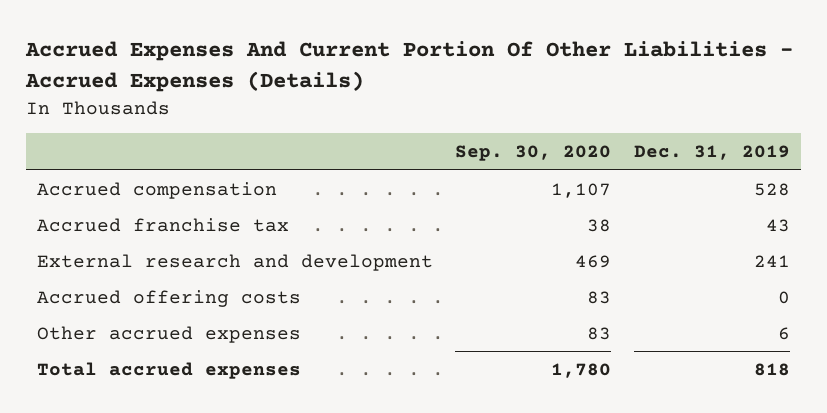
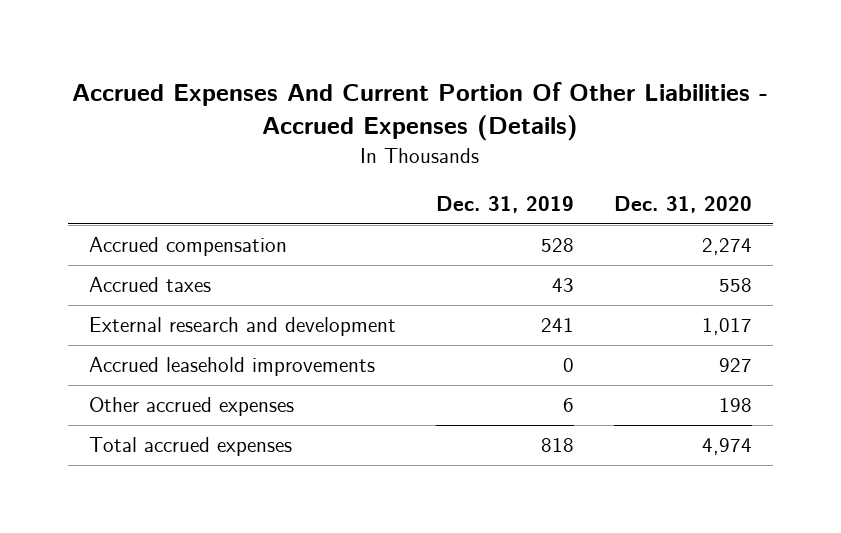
- | Sep. 30, 2020 | Dec. 31, 2019
+ | Dec. 31, 2019 | Dec. 31, 2020
- Accrued franchise tax | 38 | 43
+ Accrued taxes | 43 | 558
- Accrued offering costs | 83 | 0
+ Accrued leasehold improvements | 0 | 927

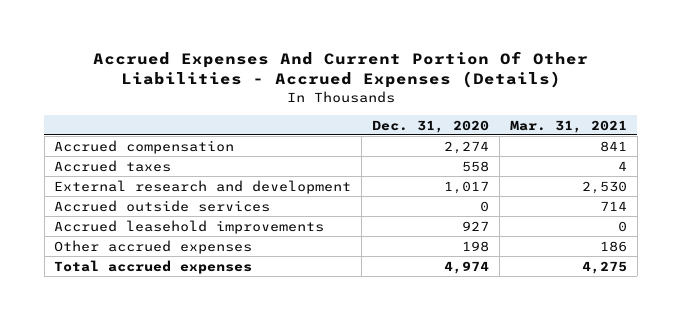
- | Dec. 31, 2019 | Dec. 31, 2020
+ | Dec. 31, 2020 | Mar. 31, 2021
+ Accrued outside services | 0 | 714

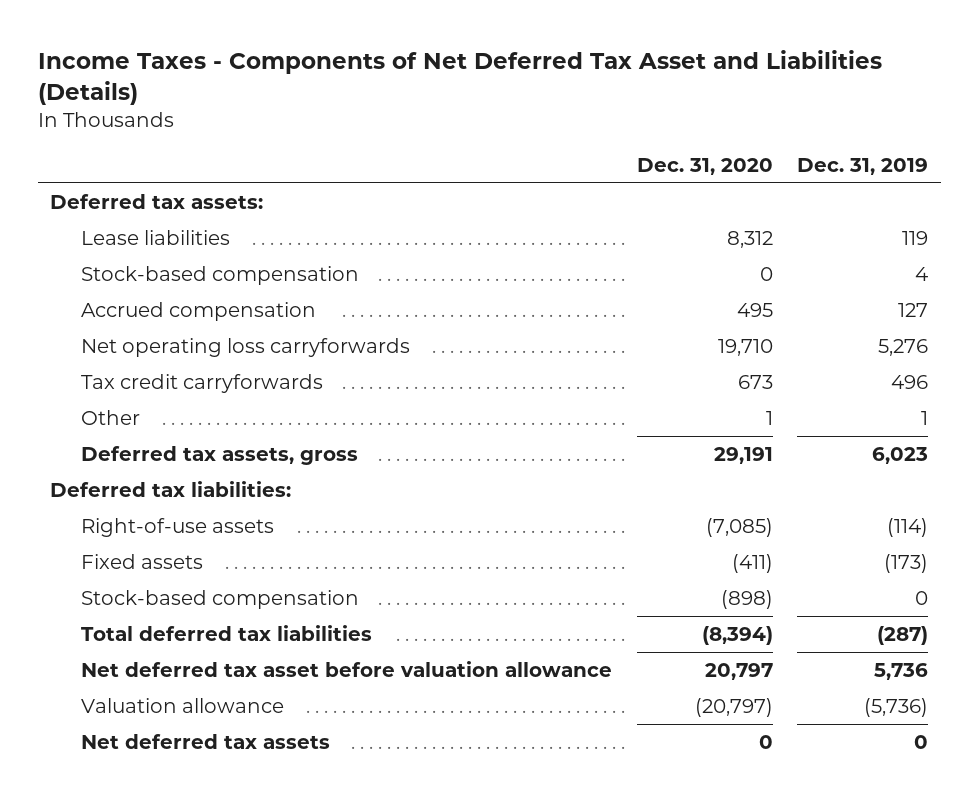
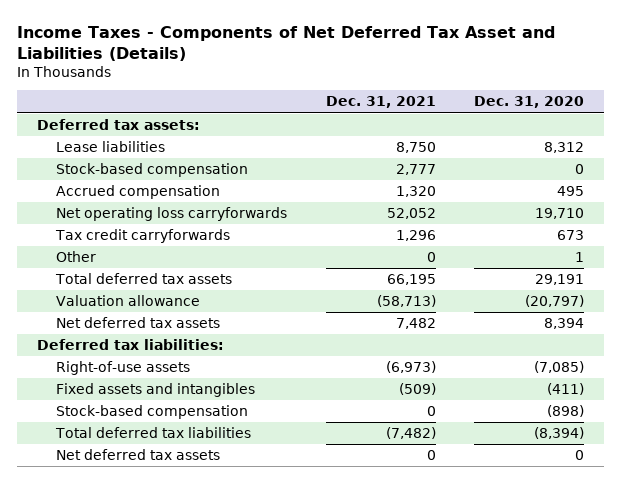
- | Dec. 31, 2020 | Dec. 31, 2019
+ | Dec. 31, 2021 | Dec. 31, 2020
- Deferred tax assets, gross | 29,191 | 6,023
+ Total deferred tax assets | 66,195 | 29,191
moved up: Valuation allowance | (58,713) | (20,797)
+ Net deferred tax assets | 7,482 | 8,394
- Fixed assets | (411) | (173)
+ Fixed assets and intangibles | (509) | (411)
- Net deferred tax asset before valuation allowance | 20,797 | 5,736

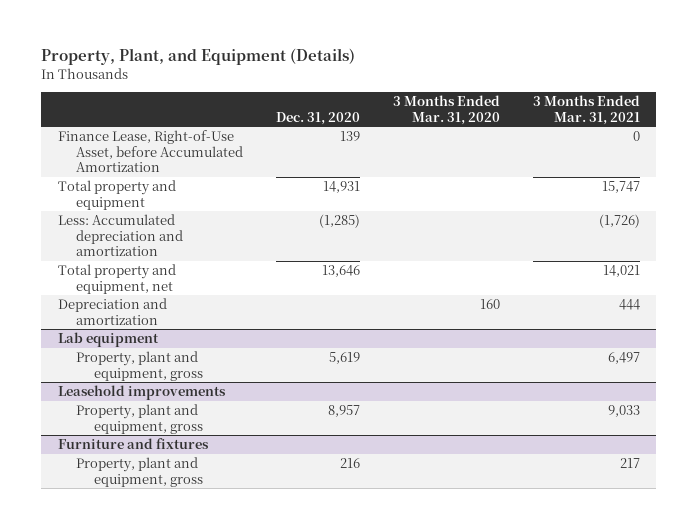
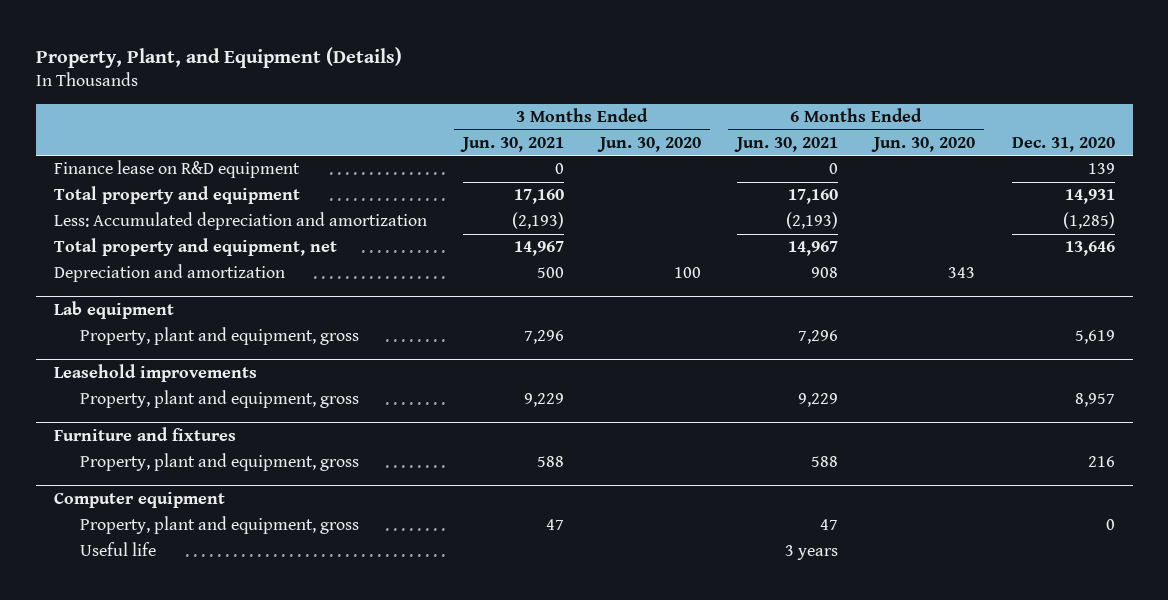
- | Dec. 31, 2020 | 3 Months Ended Mar. 31, 2020 | 3 Months Ended Mar. 31, 2021
+ | 3 Months Ended Jun. 30, 2021 | 3 Months Ended Jun. 30, 2020 | 6 Months Ended Jun. 30, 2021 | 6 Months Ended Jun. 30, 2020 | Dec. 31, 2020
- Finance Lease, Right-of-Use Asset, before Accumulated Amortization | 139 | | 0
+ Finance lease on R&D equipment | 0 | | 0 | | 139
+ Computer equipment
+ Property, plant and equipment, gross | 47 | | 47 | | 0
+ Useful life | | | 3 years | |

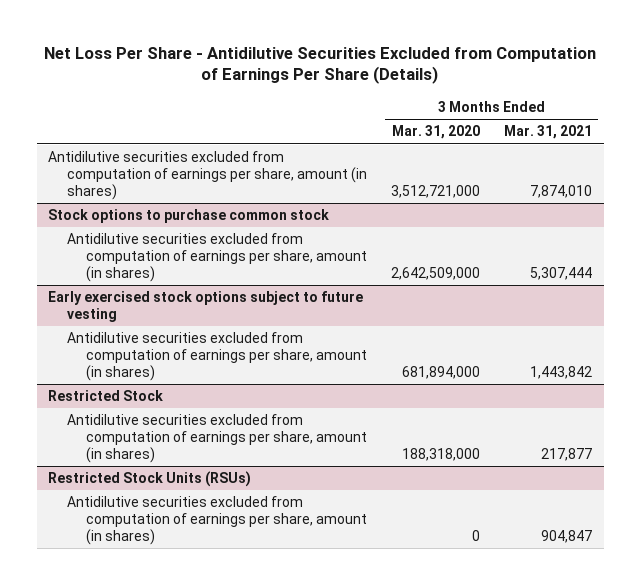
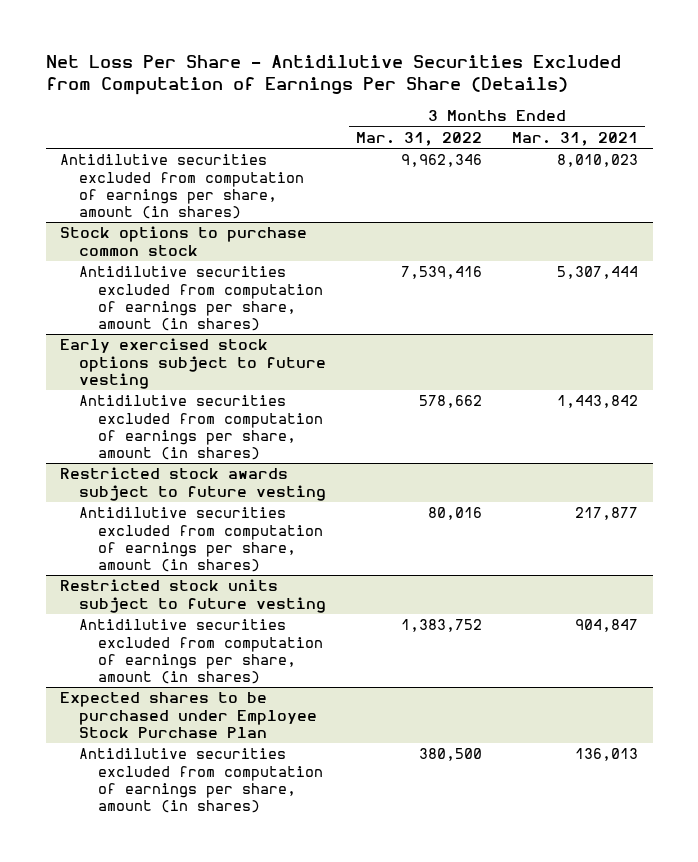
- | 3 Months Ended Mar. 31, 2020 | 3 Months Ended Mar. 31, 2021
+ | 3 Months Ended Mar. 31, 2022 | 3 Months Ended Mar. 31, 2021
- Antidilutive securities excluded from computation of earnings per share, amount (in shares) | 3,512,721,000 | 7,874,010
+ Antidilutive securities excluded from computation of earnings per share, amount (in shares) | 9,962,346 | 8,010,023
- Restricted Stock
+ Restricted stock awards subject to future vesting
- Restricted Stock Units (RSUs)
+ Restricted stock units subject to future vesting
+ Expected shares to be purchased under Employee Stock Purchase Plan
+ Antidilutive securities excluded from computation of earnings per share, amount (in shares) | 380,500 | 136,013

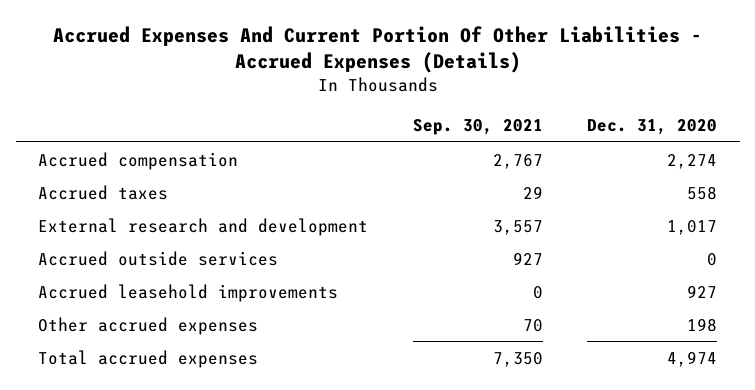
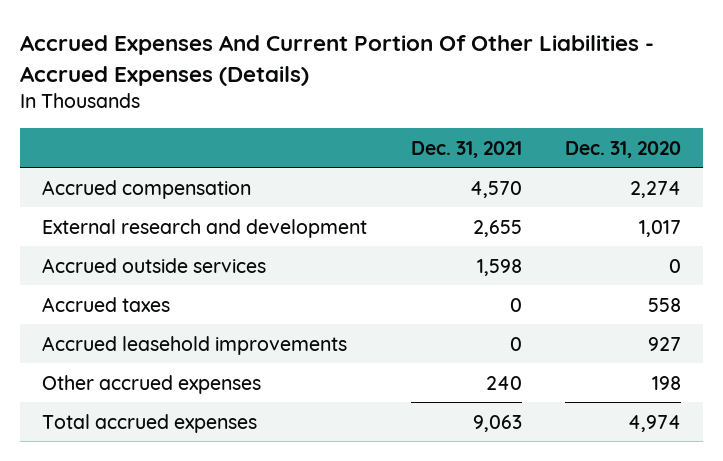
- | Sep. 30, 2021 | Dec. 31, 2020
+ | Dec. 31, 2021 | Dec. 31, 2020
moved down: Accrued taxes | 0 | 558

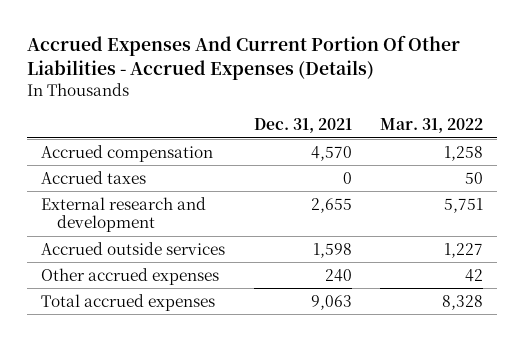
- | Dec. 31, 2021 | Dec. 31, 2020
+ | Dec. 31, 2021 | Mar. 31, 2022
moved up: Accrued taxes | 0 | 50
- Accrued leasehold improvements | 0 | 927

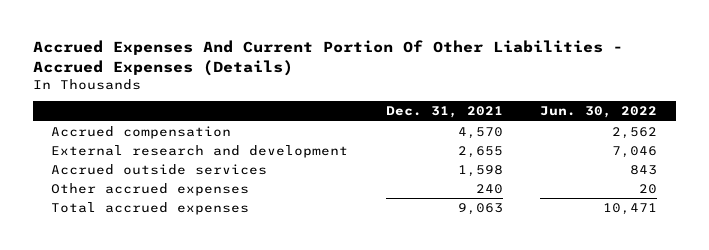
- | Dec. 31, 2021 | Mar. 31, 2022
+ | Dec. 31, 2021 | Jun. 30, 2022
- Accrued taxes | 0 | 50

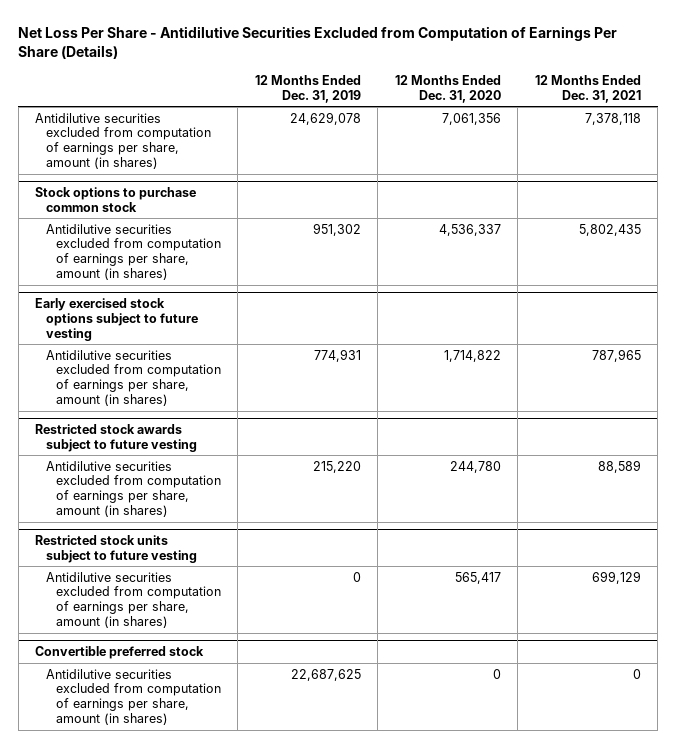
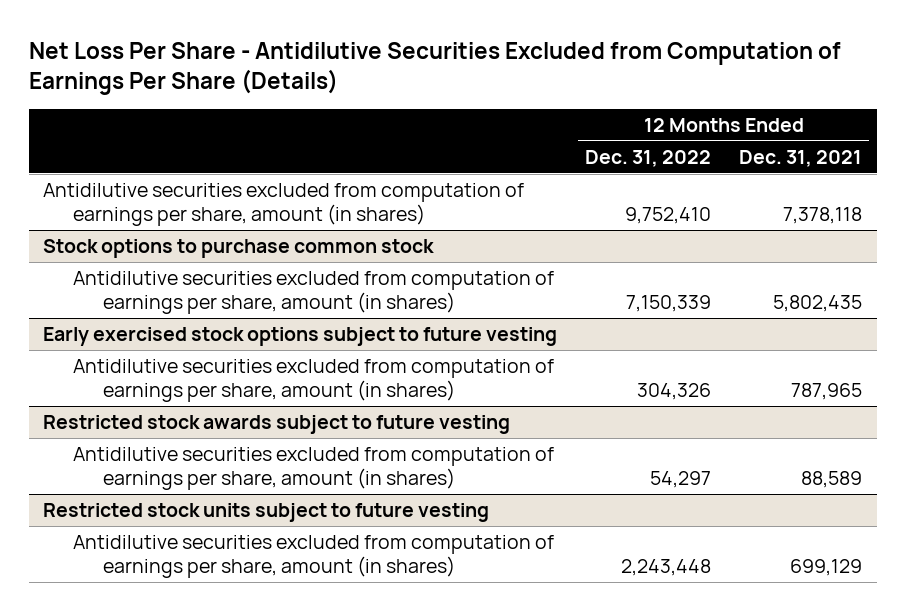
- | 12 Months Ended Dec. 31, 2019 | 12 Months Ended Dec. 31, 2020 | 12 Months Ended Dec. 31, 2021
+ | 12 Months Ended Dec. 31, 2022 | 12 Months Ended Dec. 31, 2021
- Convertible preferred stock
- Antidilutive securities excluded from computation of earnings per share, amount (in shares) | 22,687,625 | 0 | 0

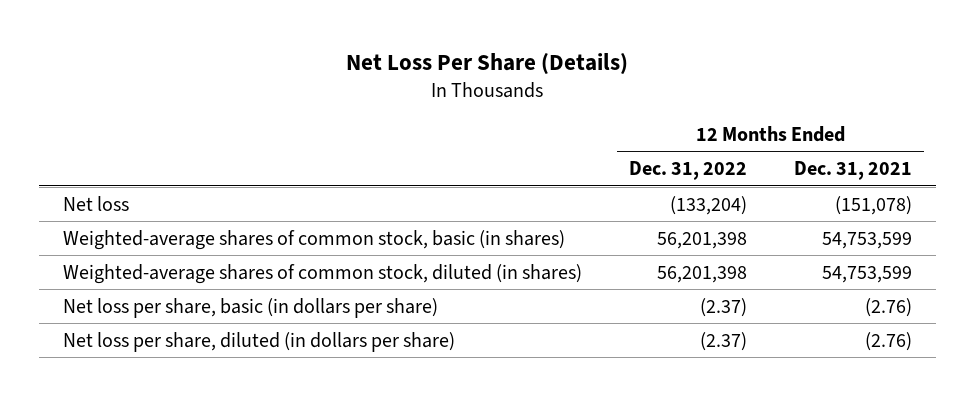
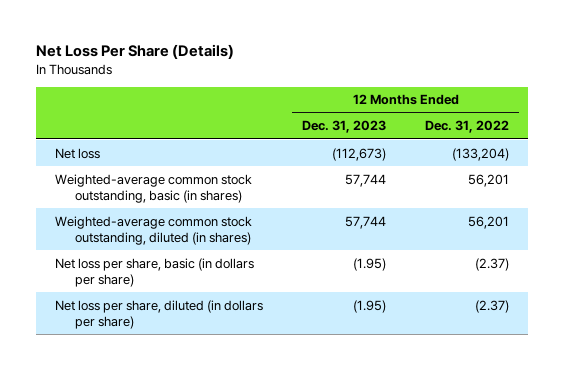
- | 12 Months Ended Dec. 31, 2022 | 12 Months Ended Dec. 31, 2021
+ | 12 Months Ended Dec. 31, 2023 | 12 Months Ended Dec. 31, 2022
- Weighted-average shares of common stock, basic (in shares) | 56,201,398 | 54,753,599
- Weighted-average shares of common stock, diluted (in shares) | 56,201,398 | 54,753,599
+ Weighted-average common stock outstanding, basic (in shares) | 57,744 | 56,201
+ Weighted-average common stock outstanding, diluted (in shares) | 57,744 | 56,201

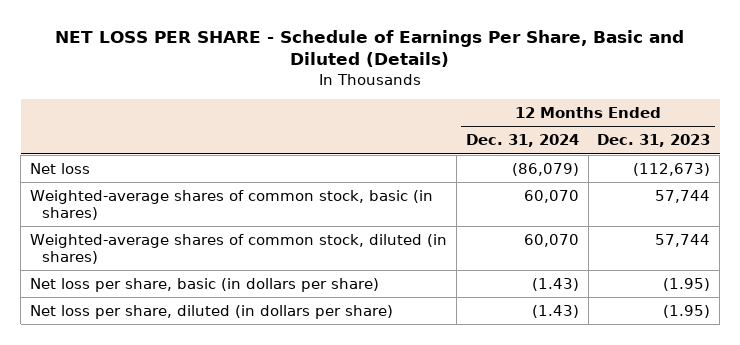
- Net Loss Per Share (Details)
+ NET LOSS PER SHARE - Schedule of Earnings Per Share, Basic and Diluted (Details)
- | 12 Months Ended Dec. 31, 2023 | 12 Months Ended Dec. 31, 2022
+ | 12 Months Ended Dec. 31, 2024 | 12 Months Ended Dec. 31, 2023
- Weighted-average common stock outstanding, basic (in shares) | 57,744 | 56,201
- Weighted-average common stock outstanding, diluted (in shares) | 57,744 | 56,201
+ Weighted-average shares of common stock, basic (in shares) | 60,070 | 57,744
+ Weighted-average shares of common stock, diluted (in shares) | 60,070 | 57,744

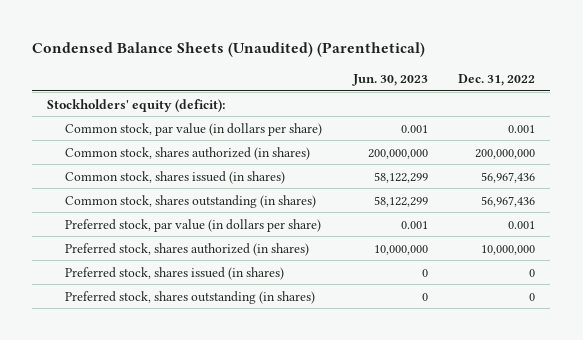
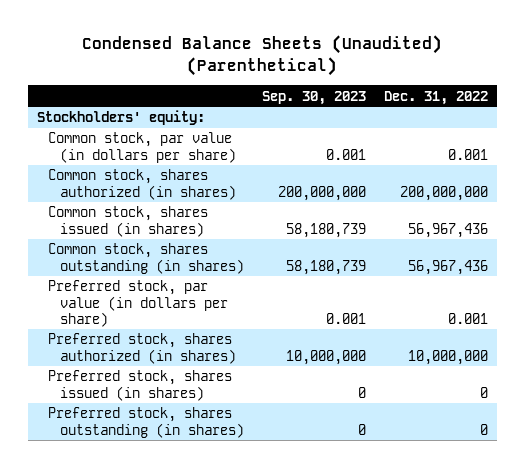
- | Jun. 30, 2023 | Dec. 31, 2022
+ | Sep. 30, 2023 | Dec. 31, 2022
- Stockholders' equity (deficit):
+ Stockholders' equity:

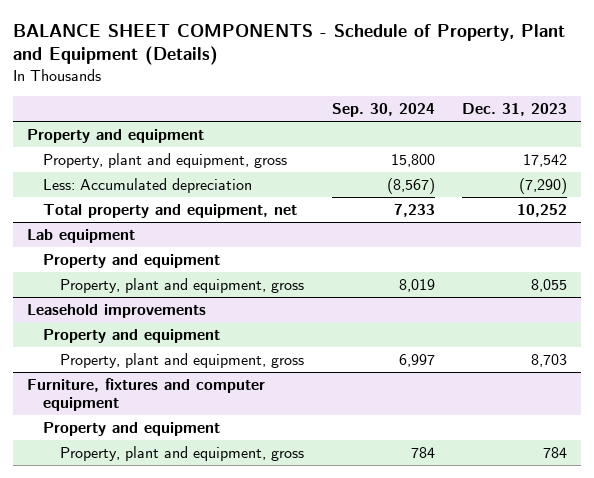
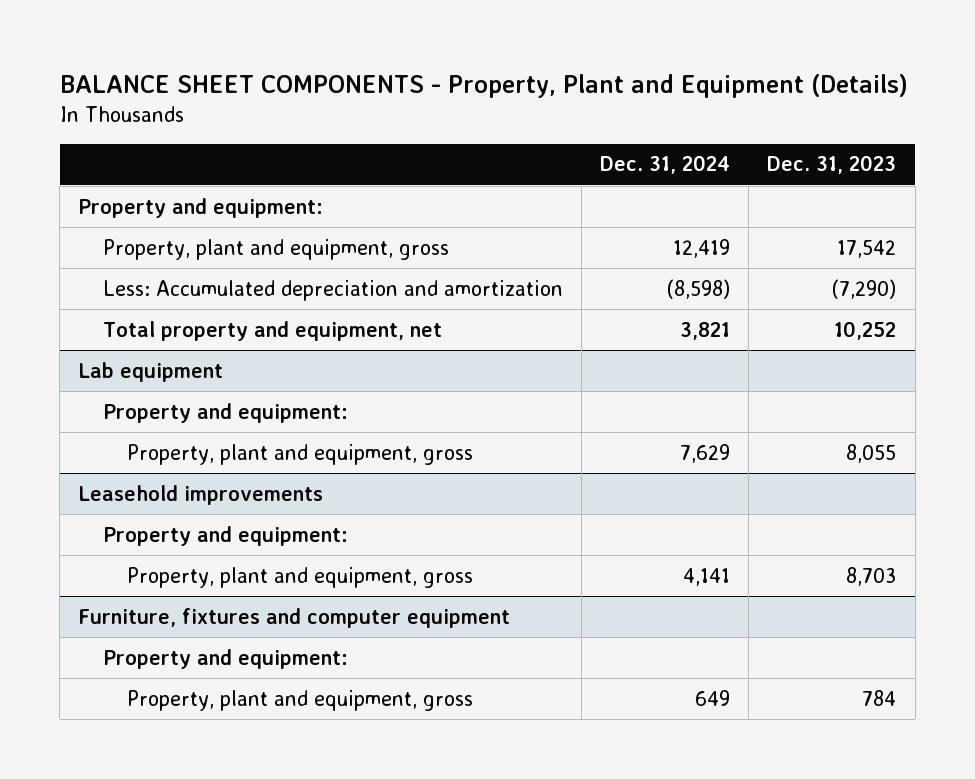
- BALANCE SHEET COMPONENTS - Schedule of Property, Plant and Equipment (Details)
+ BALANCE SHEET COMPONENTS - Property, Plant and Equipment (Details)
- | Sep. 30, 2024 | Dec. 31, 2023
+ | Dec. 31, 2024 | Dec. 31, 2023
- Property and equipment
+ Property and equipment:
- Less: Accumulated depreciation | (8,567) | (7,290)
+ Less: Accumulated depreciation and amortization | (8,598) | (7,290)
@ Lab equipment
- Property and equipment
+ Property and equipment:
@ Leasehold improvements
- Property and equipment
+ Property and equipment:
@ Furniture, fixtures and computer equipment
- Property and equipment
+ Property and equipment:

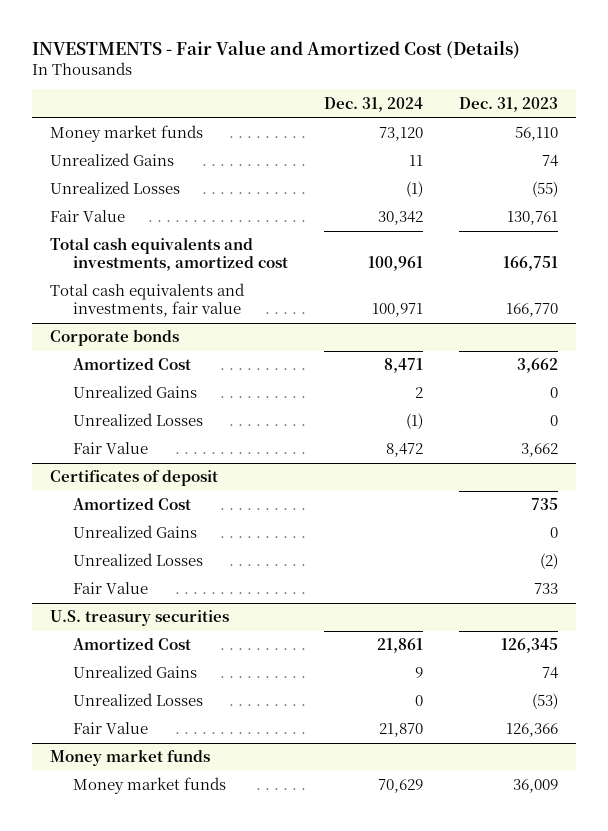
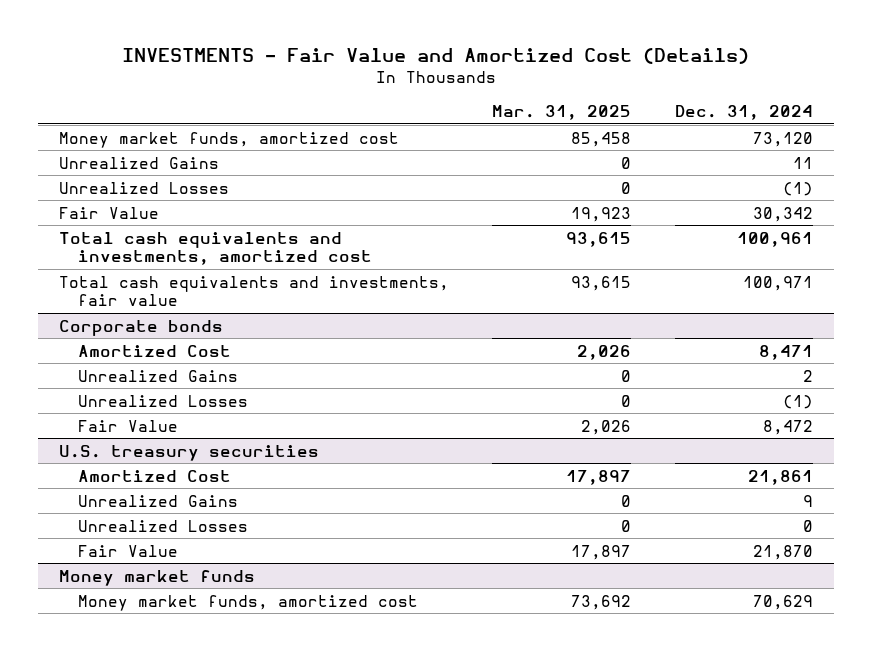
- | Dec. 31, 2024 | Dec. 31, 2023
+ | Mar. 31, 2025 | Dec. 31, 2024
- Money market funds | 73,120 | 56,110
+ Money market funds, amortized cost | 85,458 | 73,120
- Certificates of deposit
- Amortized Cost | | 735
- Unrealized Gains | | 0
- Unrealized Losses | | (2)
- Fair Value | | 733
@ Money market funds
- Money market funds | 70,629 | 36,009
+ Money market funds, amortized cost | 73,692 | 70,629

